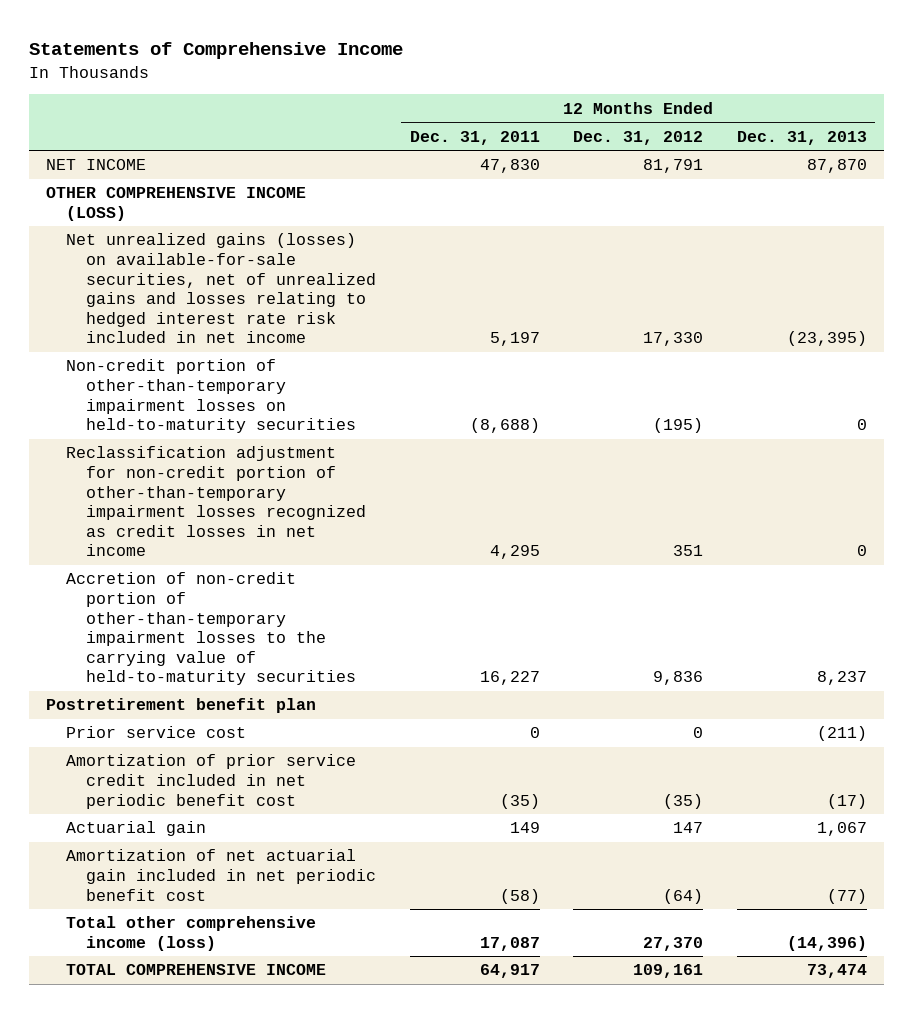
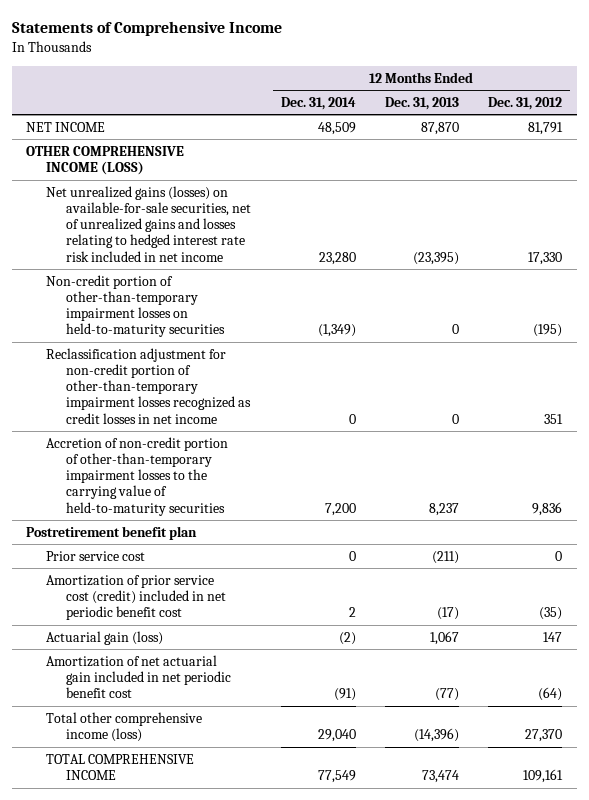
- | 12 Months Ended Dec. 31, 2011 | 12 Months Ended Dec. 31, 2012 | 12 Months Ended Dec. 31, 2013
+ | 12 Months Ended Dec. 31, 2014 | 12 Months Ended Dec. 31, 2013 | 12 Months Ended Dec. 31, 2012
- Amortization of prior service credit included in net periodic benefit cost | (35) | (35) | (17)
- Actuarial gain | 149 | 147 | 1,067
+ Amortization of prior service cost (credit) included in net periodic benefit cost | 2 | (17) | (35)
+ Actuarial gain (loss) | (2) | 1,067 | 147

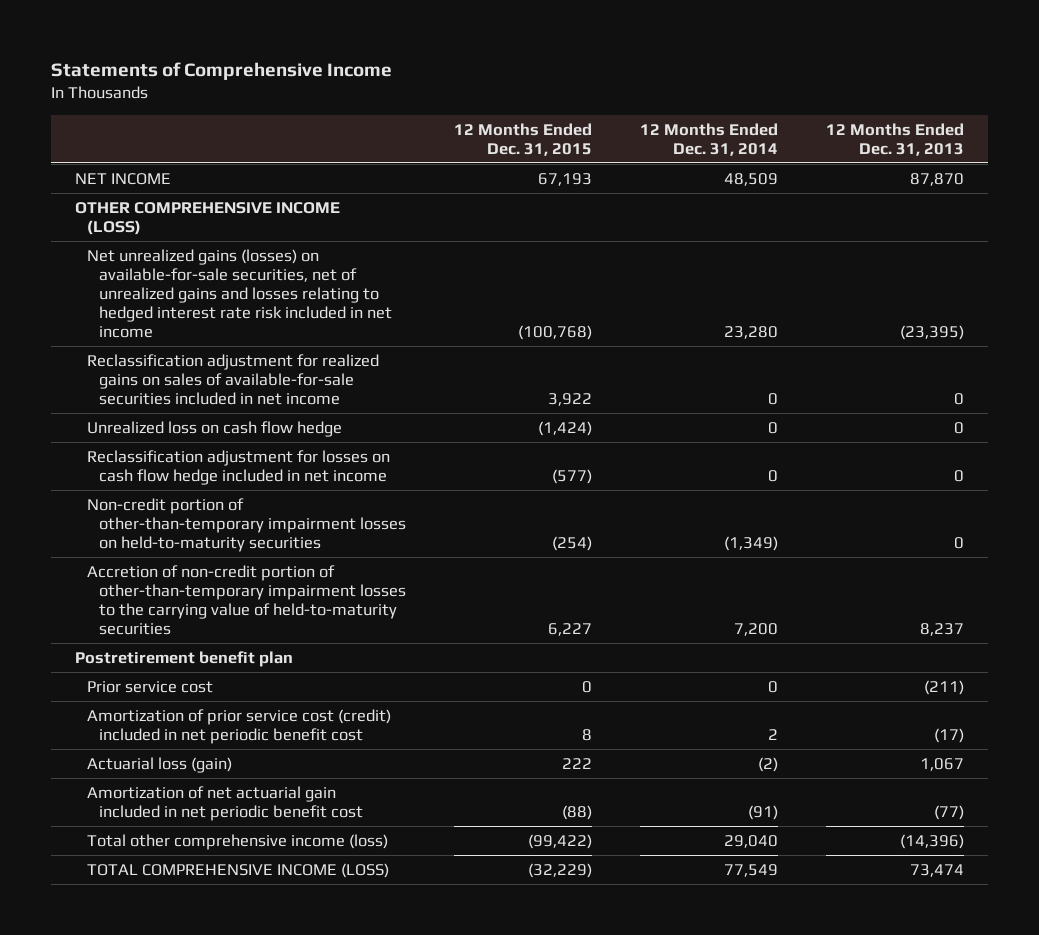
- | 12 Months Ended Dec. 31, 2014 | 12 Months Ended Dec. 31, 2013 | 12 Months Ended Dec. 31, 2012
+ | 12 Months Ended Dec. 31, 2015 | 12 Months Ended Dec. 31, 2014 | 12 Months Ended Dec. 31, 2013
+ Reclassification adjustment for realized gains on sales of available-for-sale securities included in net income | 3,922 | 0 | 0
+ Unrealized loss on cash flow hedge | (1,424) | 0 | 0
+ Reclassification adjustment for losses on cash flow hedge included in net income | (577) | 0 | 0
- Reclassification adjustment for non-credit portion of other-than-temporary impairment losses recognized as credit losses in net income | 0 | 0 | 351
- Actuarial gain (loss) | (2) | 1,067 | 147
+ Actuarial loss (gain) | 222 | (2) | 1,067
- TOTAL COMPREHENSIVE INCOME | 77,549 | 73,474 | 109,161
+ TOTAL COMPREHENSIVE INCOME (LOSS) | (32,229) | 77,549 | 73,474

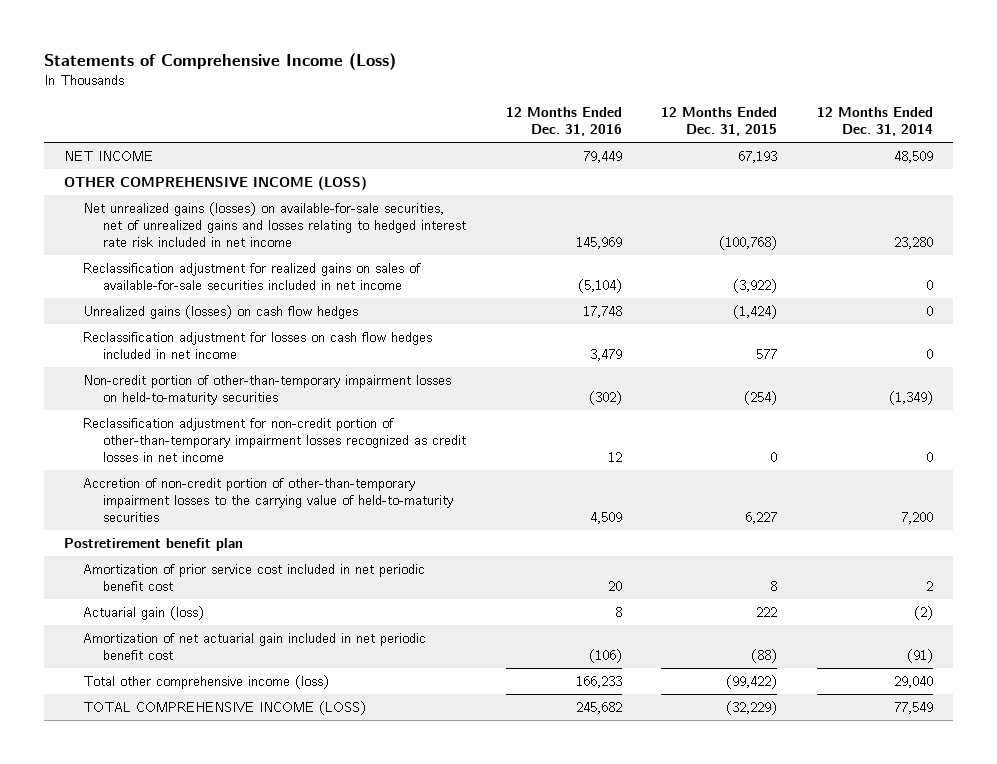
- Statements of Comprehensive Income
+ Statements of Comprehensive Income (Loss)
- | 12 Months Ended Dec. 31, 2015 | 12 Months Ended Dec. 31, 2014 | 12 Months Ended Dec. 31, 2013
+ | 12 Months Ended Dec. 31, 2016 | 12 Months Ended Dec. 31, 2015 | 12 Months Ended Dec. 31, 2014
- Reclassification adjustment for realized gains on sales of available-for-sale securities included in net income | 3,922 | 0 | 0
- Unrealized loss on cash flow hedge | (1,424) | 0 | 0
- Reclassification adjustment for losses on cash flow hedge included in net income | (577) | 0 | 0
+ Reclassification adjustment for realized gains on sales of available-for-sale securities included in net income | (5,104) | (3,922) | 0
+ Unrealized gains (losses) on cash flow hedges | 17,748 | (1,424) | 0
+ Reclassification adjustment for losses on cash flow hedges included in net income | 3,479 | 577 | 0
+ Reclassification adjustment for non-credit portion of other-than-temporary impairment losses recognized as credit losses in net income | 12 | 0 | 0
- Prior service cost | 0 | 0 | (211)
- Amortization of prior service cost (credit) included in net periodic benefit cost | 8 | 2 | (17)
- Actuarial loss (gain) | 222 | (2) | 1,067
+ Amortization of prior service cost included in net periodic benefit cost | 20 | 8 | 2
+ Actuarial gain (loss) | 8 | 222 | (2)

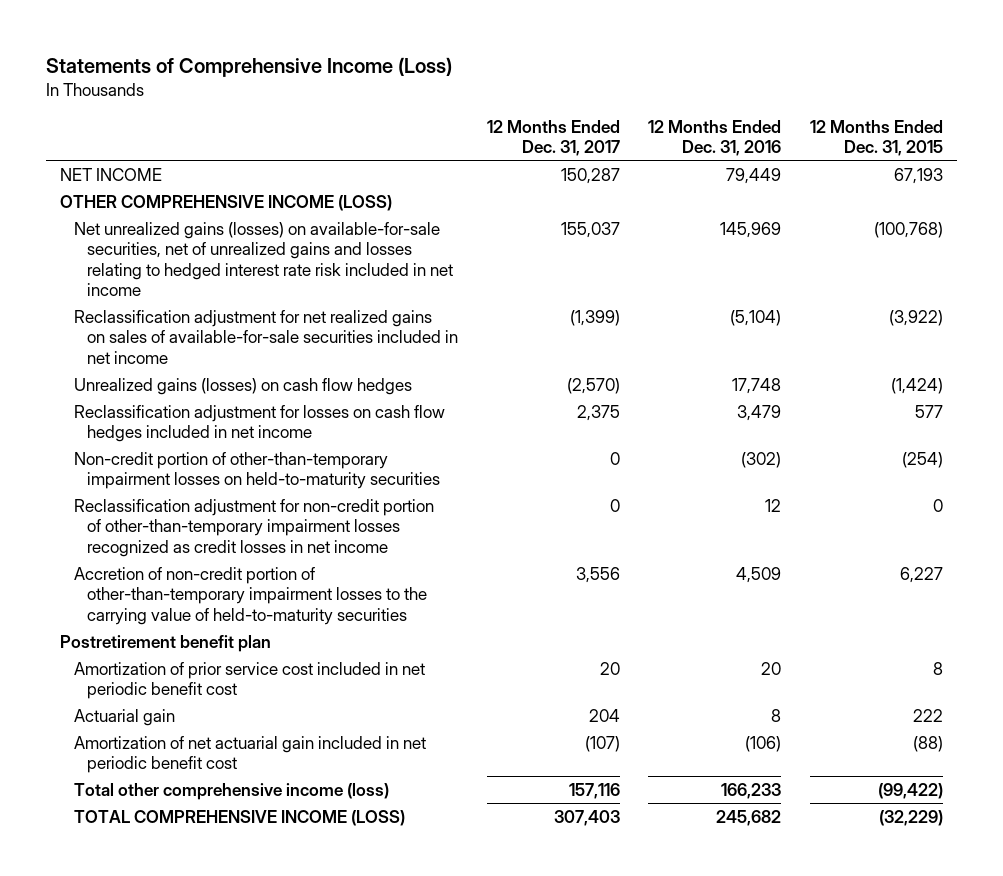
- | 12 Months Ended Dec. 31, 2016 | 12 Months Ended Dec. 31, 2015 | 12 Months Ended Dec. 31, 2014
+ | 12 Months Ended Dec. 31, 2017 | 12 Months Ended Dec. 31, 2016 | 12 Months Ended Dec. 31, 2015
- Reclassification adjustment for realized gains on sales of available-for-sale securities included in net income | (5,104) | (3,922) | 0
+ Reclassification adjustment for net realized gains on sales of available-for-sale securities included in net income | (1,399) | (5,104) | (3,922)
- Actuarial gain (loss) | 8 | 222 | (2)
+ Actuarial gain | 204 | 8 | 222

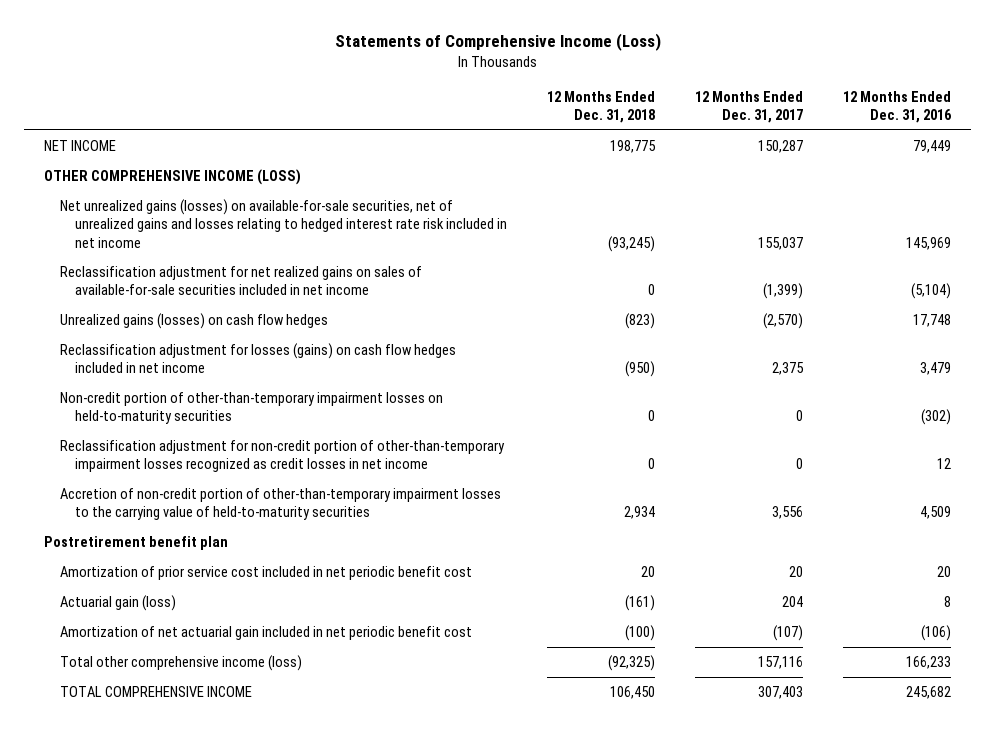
- | 12 Months Ended Dec. 31, 2017 | 12 Months Ended Dec. 31, 2016 | 12 Months Ended Dec. 31, 2015
+ | 12 Months Ended Dec. 31, 2018 | 12 Months Ended Dec. 31, 2017 | 12 Months Ended Dec. 31, 2016
- Reclassification adjustment for losses on cash flow hedges included in net income | 2,375 | 3,479 | 577
+ Reclassification adjustment for losses (gains) on cash flow hedges included in net income | (950) | 2,375 | 3,479
- Actuarial gain | 204 | 8 | 222
+ Actuarial gain (loss) | (161) | 204 | 8
- TOTAL COMPREHENSIVE INCOME (LOSS) | 307,403 | 245,682 | (32,229)
+ TOTAL COMPREHENSIVE INCOME | 106,450 | 307,403 | 245,682

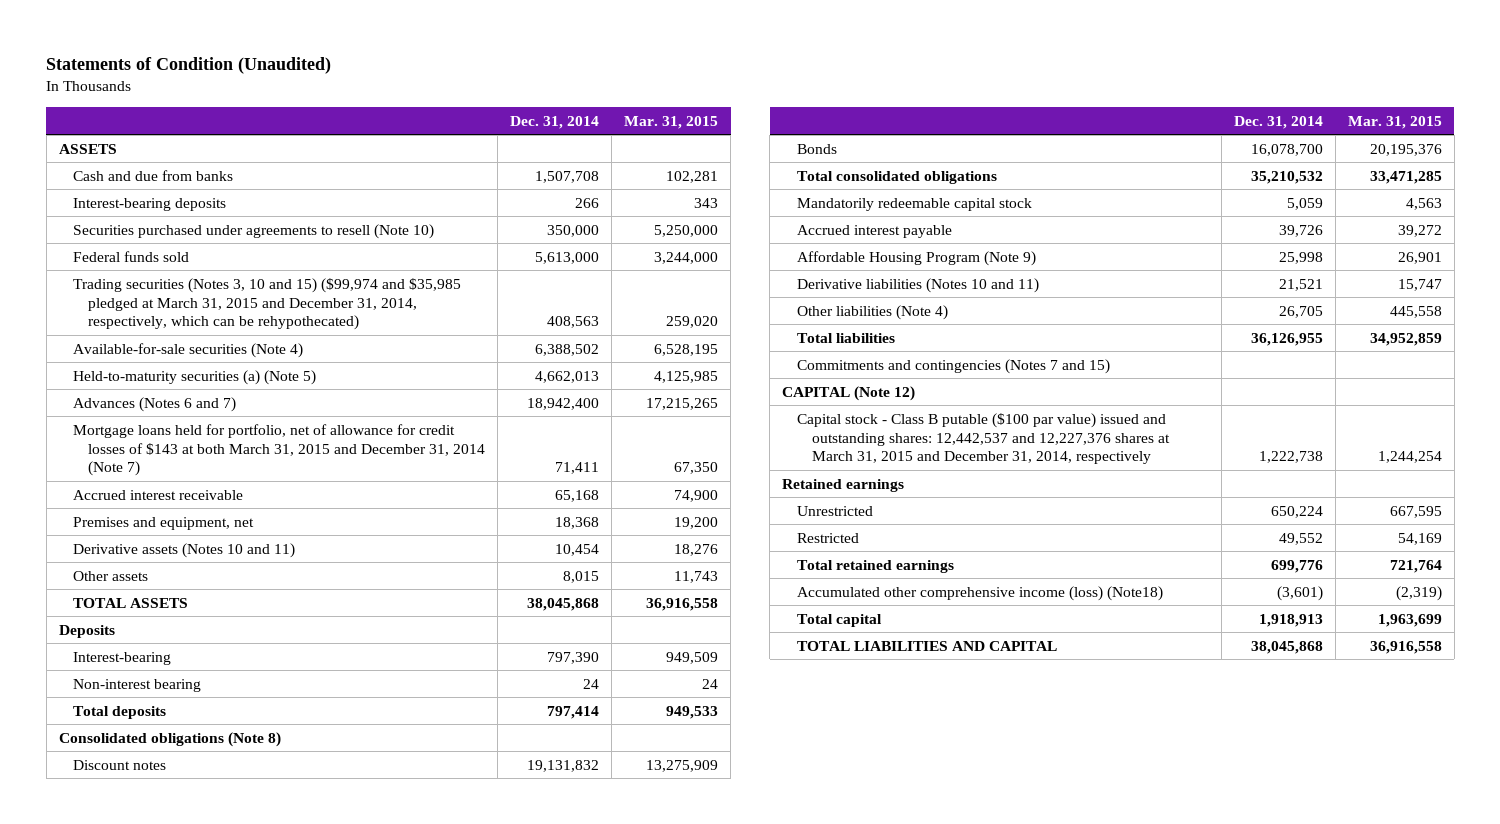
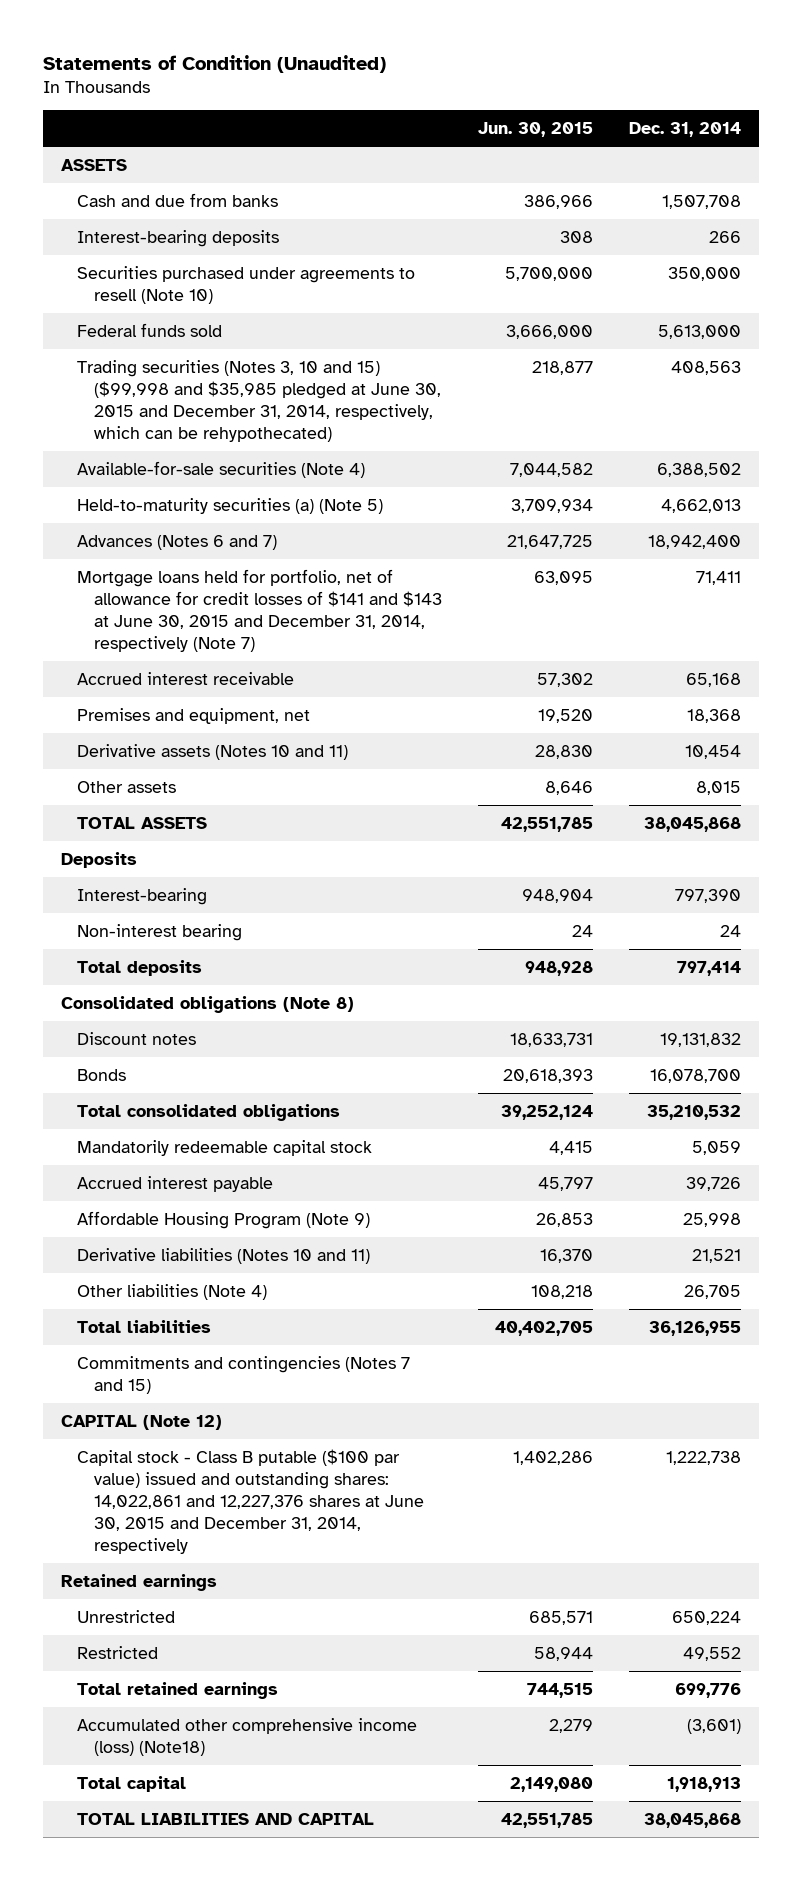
- | Dec. 31, 2014 | Mar. 31, 2015
+ | Jun. 30, 2015 | Dec. 31, 2014
- Trading securities (Notes 3, 10 and 15) ($99,974 and $35,985 pledged at March 31, 2015 and December 31, 2014, respectively, which can be rehypothecated) | 408,563 | 259,020
+ Trading securities (Notes 3, 10 and 15) ($99,998 and $35,985 pledged at June 30, 2015 and December 31, 2014, respectively, which can be rehypothecated) | 218,877 | 408,563
- Mortgage loans held for portfolio, net of allowance for credit losses of $143 at both March 31, 2015 and December 31, 2014 (Note 7) | 71,411 | 67,350
+ Mortgage loans held for portfolio, net of allowance for credit losses of $141 and $143 at June 30, 2015 and December 31, 2014, respectively (Note 7) | 63,095 | 71,411
- Capital stock - Class B putable ($100 par value) issued and outstanding shares: 12,442,537 and 12,227,376 shares at March 31, 2015 and December 31, 2014, respectively | 1,222,738 | 1,244,254
+ Capital stock - Class B putable ($100 par value) issued and outstanding shares: 14,022,861 and 12,227,376 shares at June 30, 2015 and December 31, 2014, respectively | 1,402,286 | 1,222,738

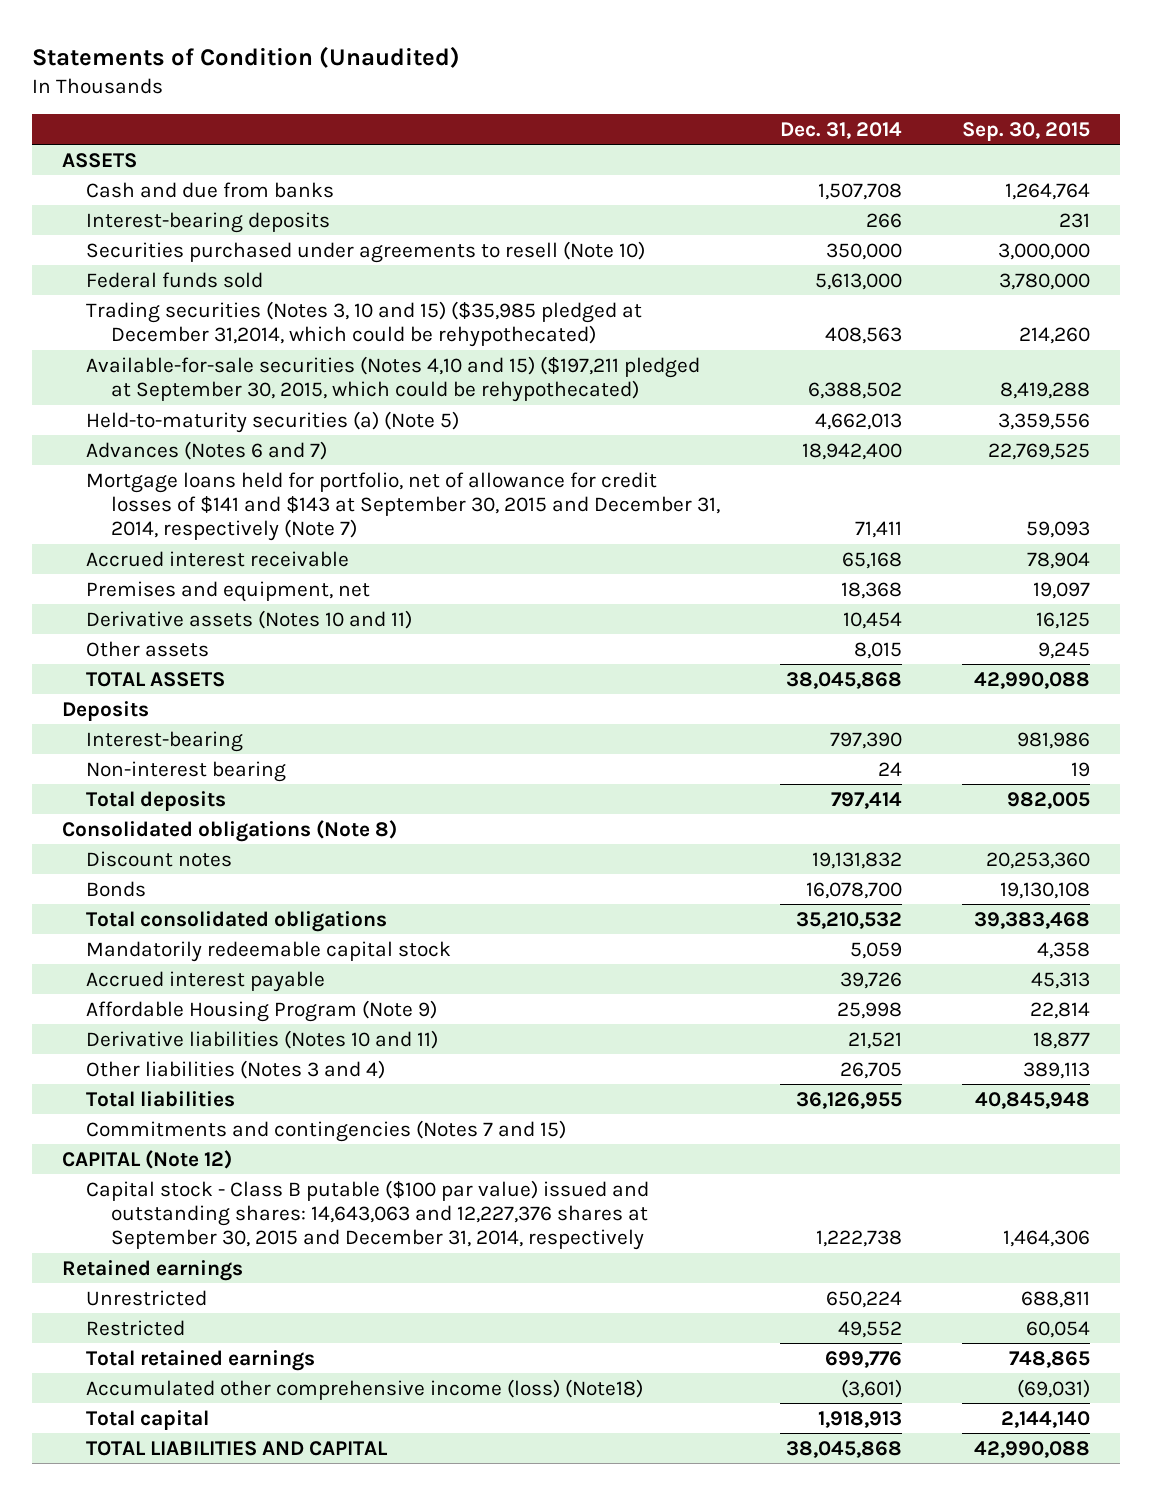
- | Jun. 30, 2015 | Dec. 31, 2014
+ | Dec. 31, 2014 | Sep. 30, 2015
- Trading securities (Notes 3, 10 and 15) ($99,998 and $35,985 pledged at June 30, 2015 and December 31, 2014, respectively, which can be rehypothecated) | 218,877 | 408,563
- Available-for-sale securities (Note 4) | 7,044,582 | 6,388,502
+ Trading securities (Notes 3, 10 and 15) ($35,985 pledged at December 31,2014, which could be rehypothecated) | 408,563 | 214,260
+ Available-for-sale securities (Notes 4,10 and 15) ($197,211 pledged at September 30, 2015, which could be rehypothecated) | 6,388,502 | 8,419,288
- Mortgage loans held for portfolio, net of allowance for credit losses of $141 and $143 at June 30, 2015 and December 31, 2014, respectively (Note 7) | 63,095 | 71,411
+ Mortgage loans held for portfolio, net of allowance for credit losses of $141 and $143 at September 30, 2015 and December 31, 2014, respectively (Note 7) | 71,411 | 59,093
- Other liabilities (Note 4) | 108,218 | 26,705
+ Other liabilities (Notes 3 and 4) | 26,705 | 389,113
- Capital stock - Class B putable ($100 par value) issued and outstanding shares: 14,022,861 and 12,227,376 shares at June 30, 2015 and December 31, 2014, respectively | 1,402,286 | 1,222,738
+ Capital stock - Class B putable ($100 par value) issued and outstanding shares: 14,643,063 and 12,227,376 shares at September 30, 2015 and December 31, 2014, respectively | 1,222,738 | 1,464,306

